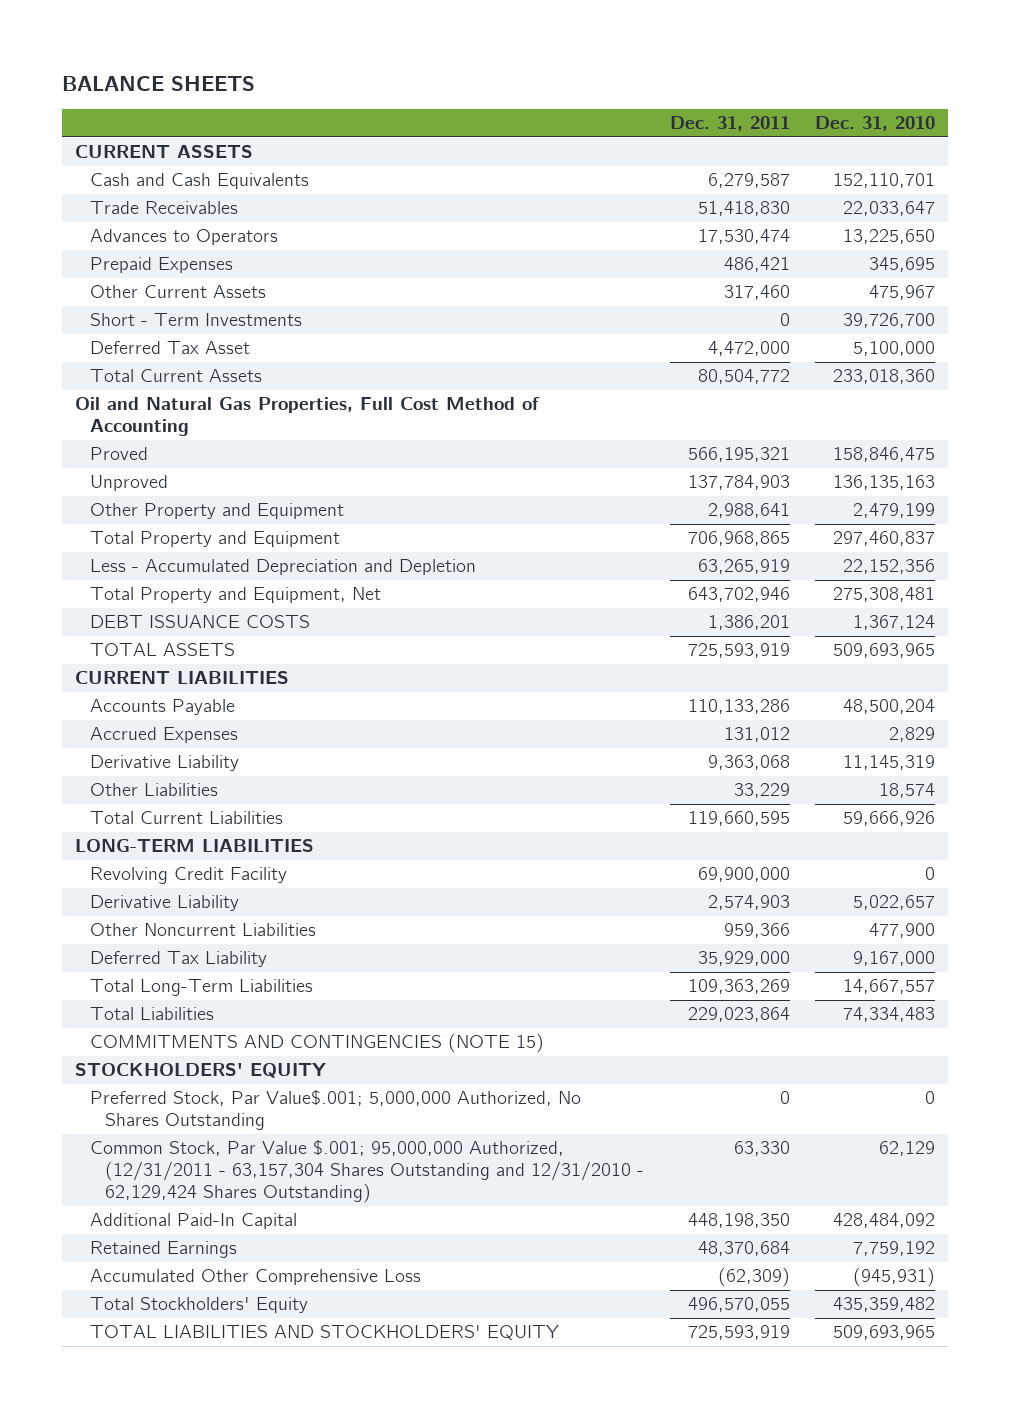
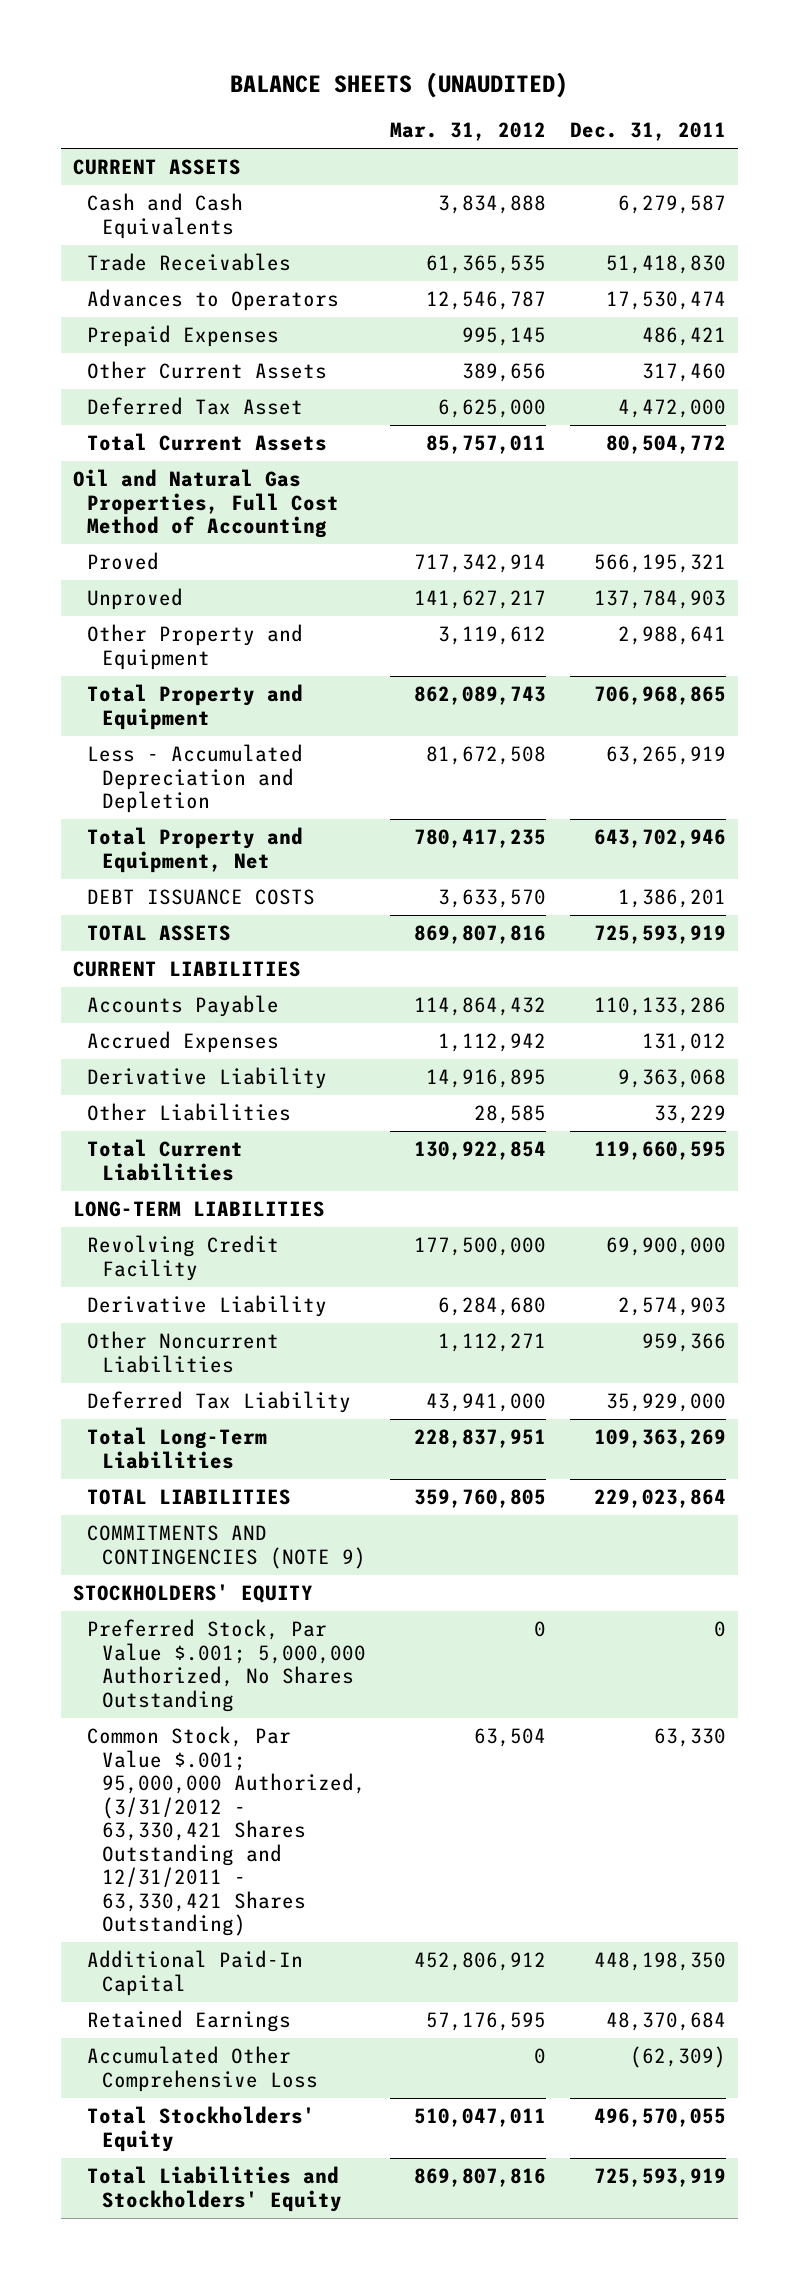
- BALANCE SHEETS
+ BALANCE SHEETS (UNAUDITED)
- | Dec. 31, 2011 | Dec. 31, 2010
+ | Mar. 31, 2012 | Dec. 31, 2011
- Short - Term Investments | 0 | 39,726,700
- Total Liabilities | 229,023,864 | 74,334,483
- COMMITMENTS AND CONTINGENCIES (NOTE 15)
+ TOTAL LIABILITIES | 359,760,805 | 229,023,864
+ COMMITMENTS AND CONTINGENCIES (NOTE 9)
- Preferred Stock, Par Value$.001; 5,000,000 Authorized, No Shares Outstanding | 0 | 0
- Common Stock, Par Value $.001; 95,000,000 Authorized, (12/31/2011 - 63,157,304 Shares Outstanding and 12/31/2010 - 62,129,424 Shares Outstanding) | 63,330 | 62,129
+ Preferred Stock, Par Value $.001; 5,000,000 Authorized, No Shares Outstanding | 0 | 0
+ Common Stock, Par Value $.001; 95,000,000 Authorized, (3/31/2012 - 63,330,421 Shares Outstanding and 12/31/2011 - 63,330,421 Shares Outstanding) | 63,504 | 63,330
- TOTAL LIABILITIES AND STOCKHOLDERS' EQUITY | 725,593,919 | 509,693,965
+ Total Liabilities and Stockholders' Equity | 869,807,816 | 725,593,919

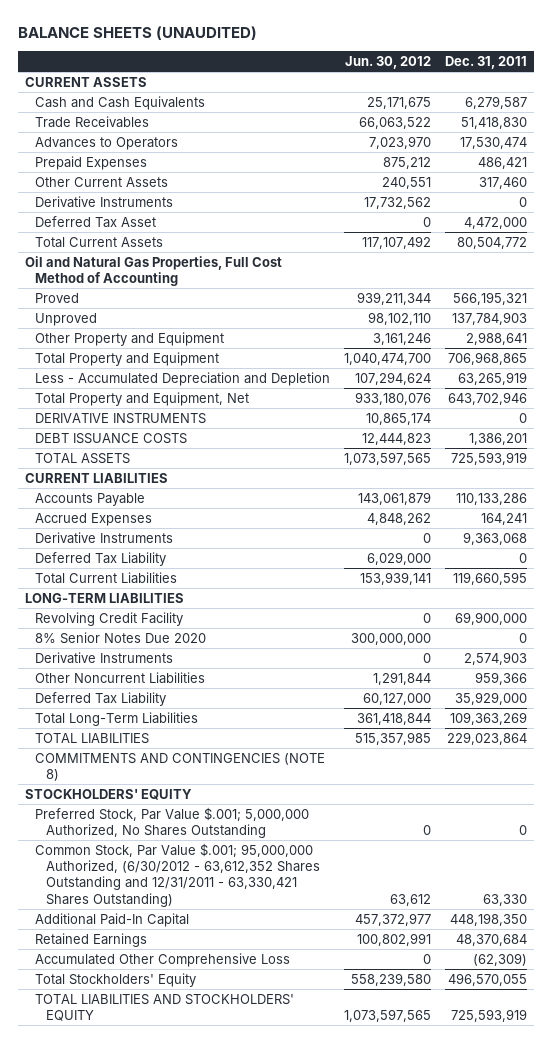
- | Mar. 31, 2012 | Dec. 31, 2011
+ | Jun. 30, 2012 | Dec. 31, 2011
+ Derivative Instruments | 17,732,562 | 0
+ DERIVATIVE INSTRUMENTS | 10,865,174 | 0
- Accrued Expenses | 1,112,942 | 131,012
- Derivative Liability | 14,916,895 | 9,363,068
- Other Liabilities | 28,585 | 33,229
+ Accrued Expenses | 4,848,262 | 164,241
+ Derivative Instruments | 0 | 9,363,068
+ Deferred Tax Liability | 6,029,000 | 0
- Derivative Liability | 6,284,680 | 2,574,903
+ 8% Senior Notes Due 2020 | 300,000,000 | 0
+ Derivative Instruments | 0 | 2,574,903
- COMMITMENTS AND CONTINGENCIES (NOTE 9)
+ COMMITMENTS AND CONTINGENCIES (NOTE 8)
- Common Stock, Par Value $.001; 95,000,000 Authorized, (3/31/2012 - 63,330,421 Shares Outstanding and 12/31/2011 - 63,330,421 Shares Outstanding) | 63,504 | 63,330
+ Common Stock, Par Value $.001; 95,000,000 Authorized, (6/30/2012 - 63,612,352 Shares Outstanding and 12/31/2011 - 63,330,421 Shares Outstanding) | 63,612 | 63,330
- Total Liabilities and Stockholders' Equity | 869,807,816 | 725,593,919
+ TOTAL LIABILITIES AND STOCKHOLDERS' EQUITY | 1,073,597,565 | 725,593,919

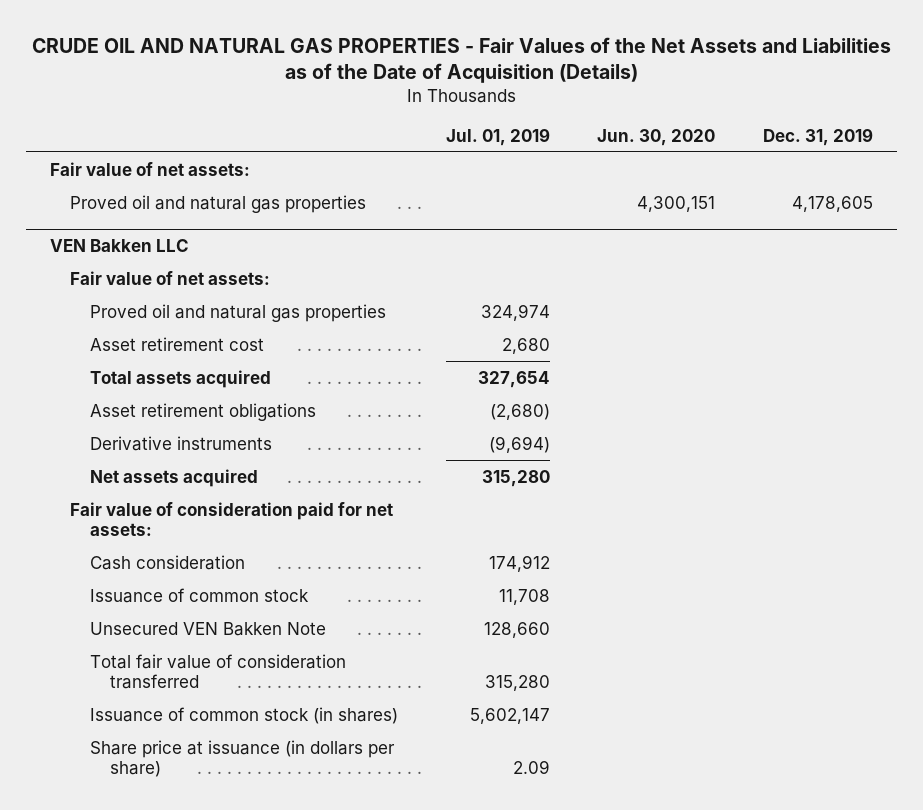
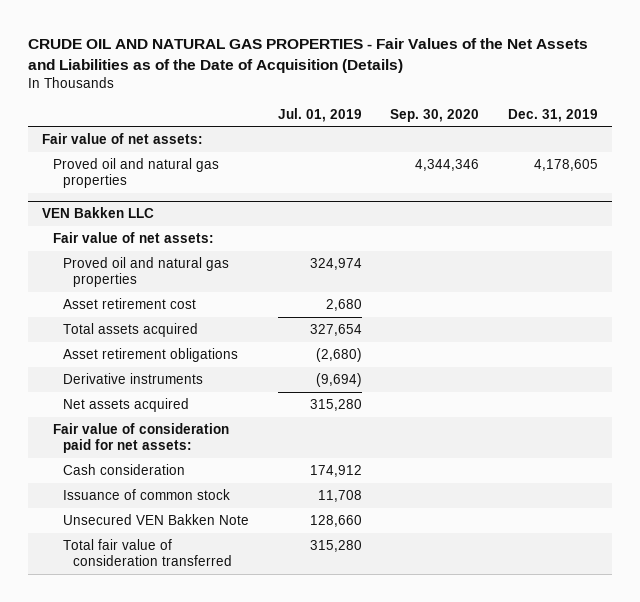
- | Jul. 01, 2019 | Jun. 30, 2020 | Dec. 31, 2019
+ | Jul. 01, 2019 | Sep. 30, 2020 | Dec. 31, 2019
@ VEN Bakken LLC
- Issuance of common stock (in shares) | 5,602,147 | |
- Share price at issuance (in dollars per share) | 2.09 | |

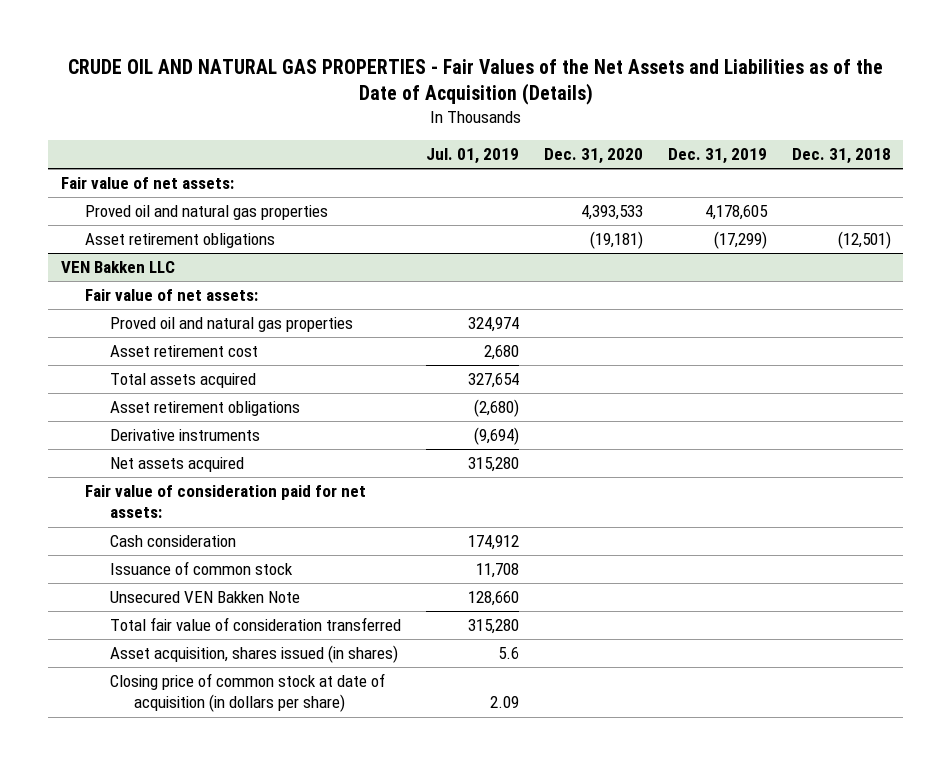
- | Jul. 01, 2019 | Sep. 30, 2020 | Dec. 31, 2019
+ | Jul. 01, 2019 | Dec. 31, 2020 | Dec. 31, 2019 | Dec. 31, 2018
+ Asset retirement obligations | | (19,181) | (17,299) | (12,501)
@ VEN Bakken LLC
+ Asset acquisition, shares issued (in shares) | 5.6 | | |
+ Closing price of common stock at date of acquisition (in dollars per share) | 2.09 | | |

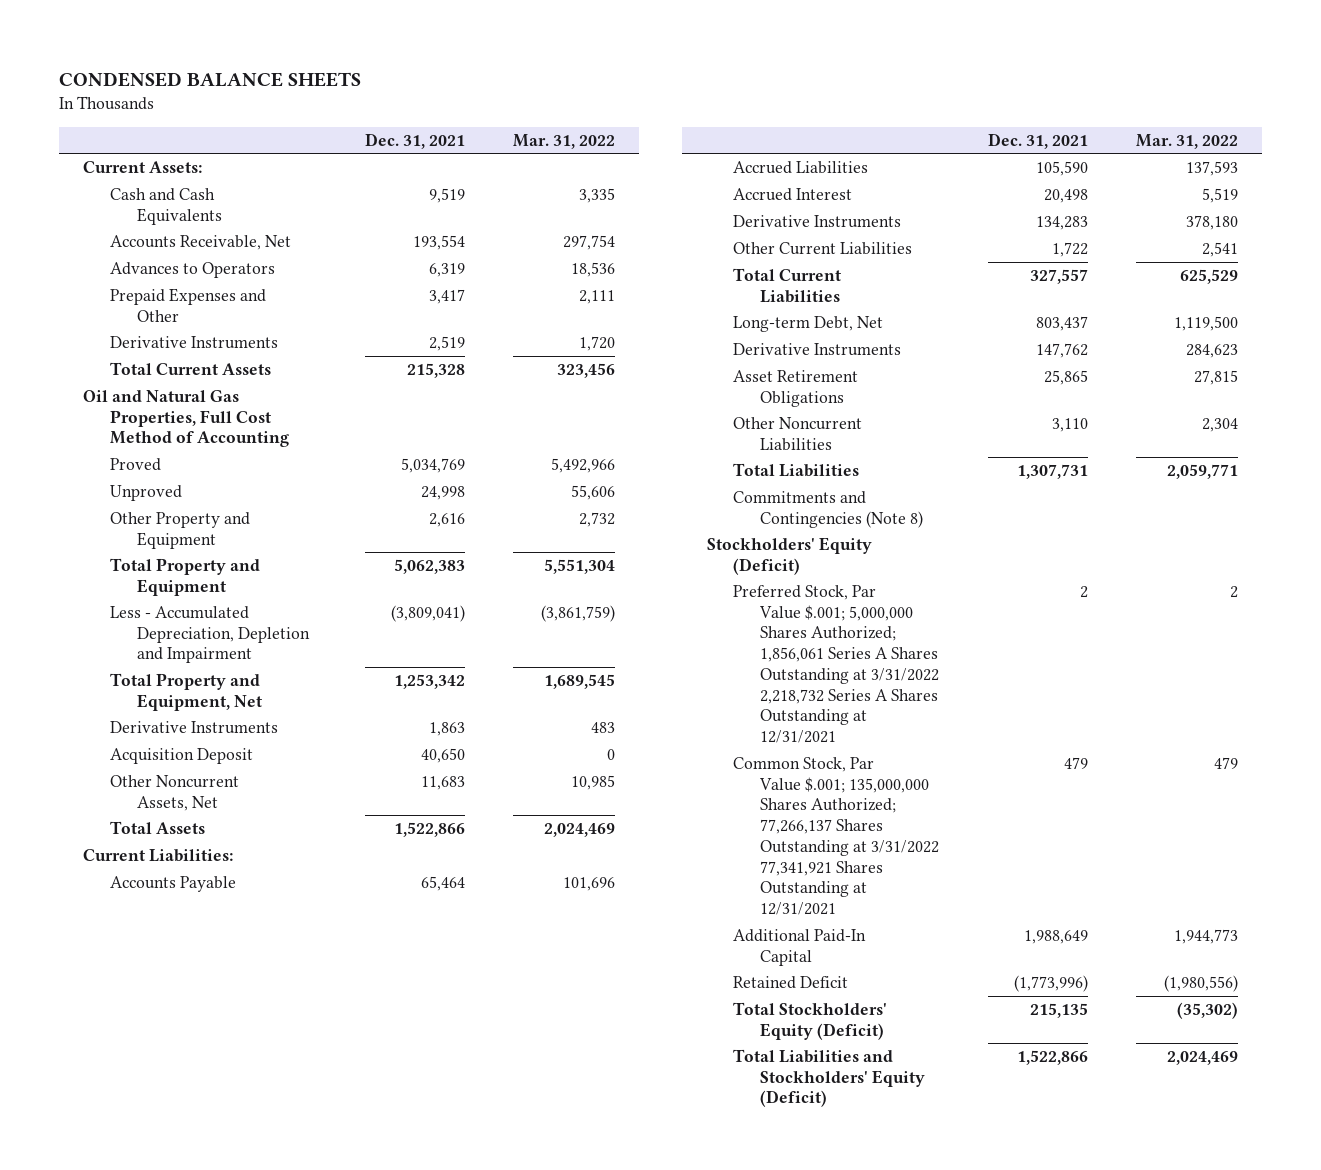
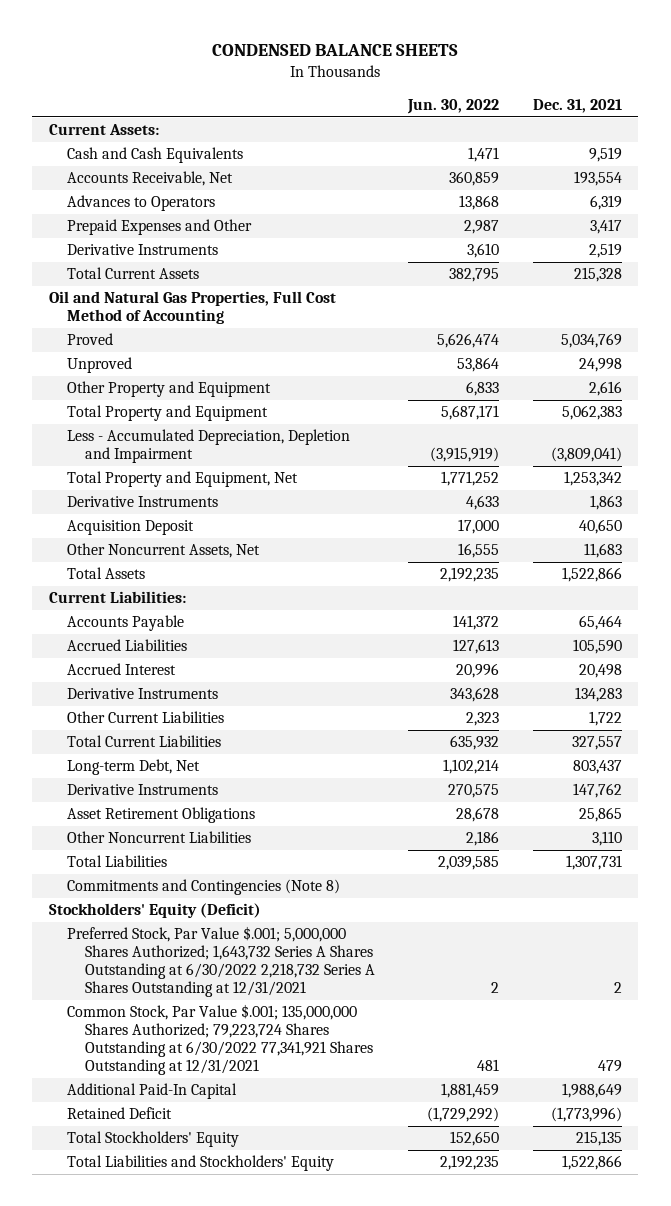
- | Dec. 31, 2021 | Mar. 31, 2022
+ | Jun. 30, 2022 | Dec. 31, 2021
- Preferred Stock, Par Value $.001; 5,000,000 Shares Authorized; 1,856,061 Series A Shares Outstanding at 3/31/2022 2,218,732 Series A Shares Outstanding at 12/31/2021 | 2 | 2
- Common Stock, Par Value $.001; 135,000,000 Shares Authorized; 77,266,137 Shares Outstanding at 3/31/2022 77,341,921 Shares Outstanding at 12/31/2021 | 479 | 479
+ Preferred Stock, Par Value $.001; 5,000,000 Shares Authorized; 1,643,732 Series A Shares Outstanding at 6/30/2022 2,218,732 Series A Shares Outstanding at 12/31/2021 | 2 | 2
+ Common Stock, Par Value $.001; 135,000,000 Shares Authorized; 79,223,724 Shares Outstanding at 6/30/2022 77,341,921 Shares Outstanding at 12/31/2021 | 481 | 479
- Total Stockholders' Equity (Deficit) | 215,135 | (35,302)
- Total Liabilities and Stockholders' Equity (Deficit) | 1,522,866 | 2,024,469
+ Total Stockholders' Equity | 152,650 | 215,135
+ Total Liabilities and Stockholders' Equity | 2,192,235 | 1,522,866

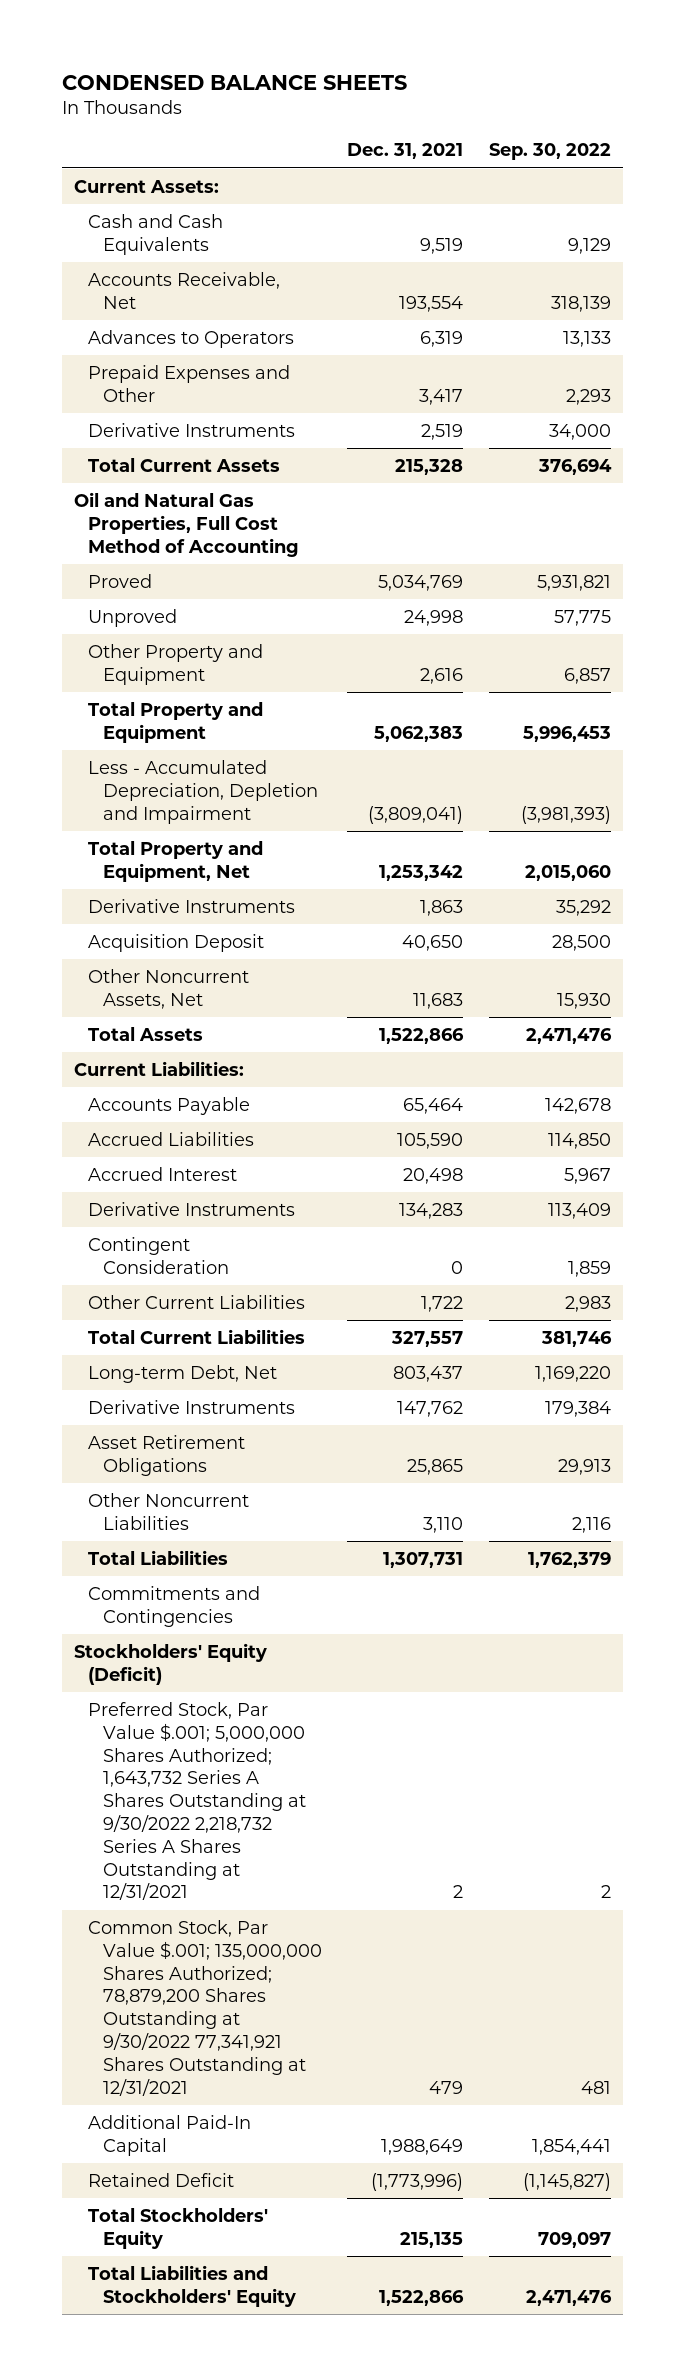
- | Jun. 30, 2022 | Dec. 31, 2021
+ | Dec. 31, 2021 | Sep. 30, 2022
+ Contingent Consideration | 0 | 1,859
- Commitments and Contingencies (Note 8)
+ Commitments and Contingencies
- Preferred Stock, Par Value $.001; 5,000,000 Shares Authorized; 1,643,732 Series A Shares Outstanding at 6/30/2022 2,218,732 Series A Shares Outstanding at 12/31/2021 | 2 | 2
- Common Stock, Par Value $.001; 135,000,000 Shares Authorized; 79,223,724 Shares Outstanding at 6/30/2022 77,341,921 Shares Outstanding at 12/31/2021 | 481 | 479
+ Preferred Stock, Par Value $.001; 5,000,000 Shares Authorized; 1,643,732 Series A Shares Outstanding at 9/30/2022 2,218,732 Series A Shares Outstanding at 12/31/2021 | 2 | 2
+ Common Stock, Par Value $.001; 135,000,000 Shares Authorized; 78,879,200 Shares Outstanding at 9/30/2022 77,341,921 Shares Outstanding at 12/31/2021 | 479 | 481

